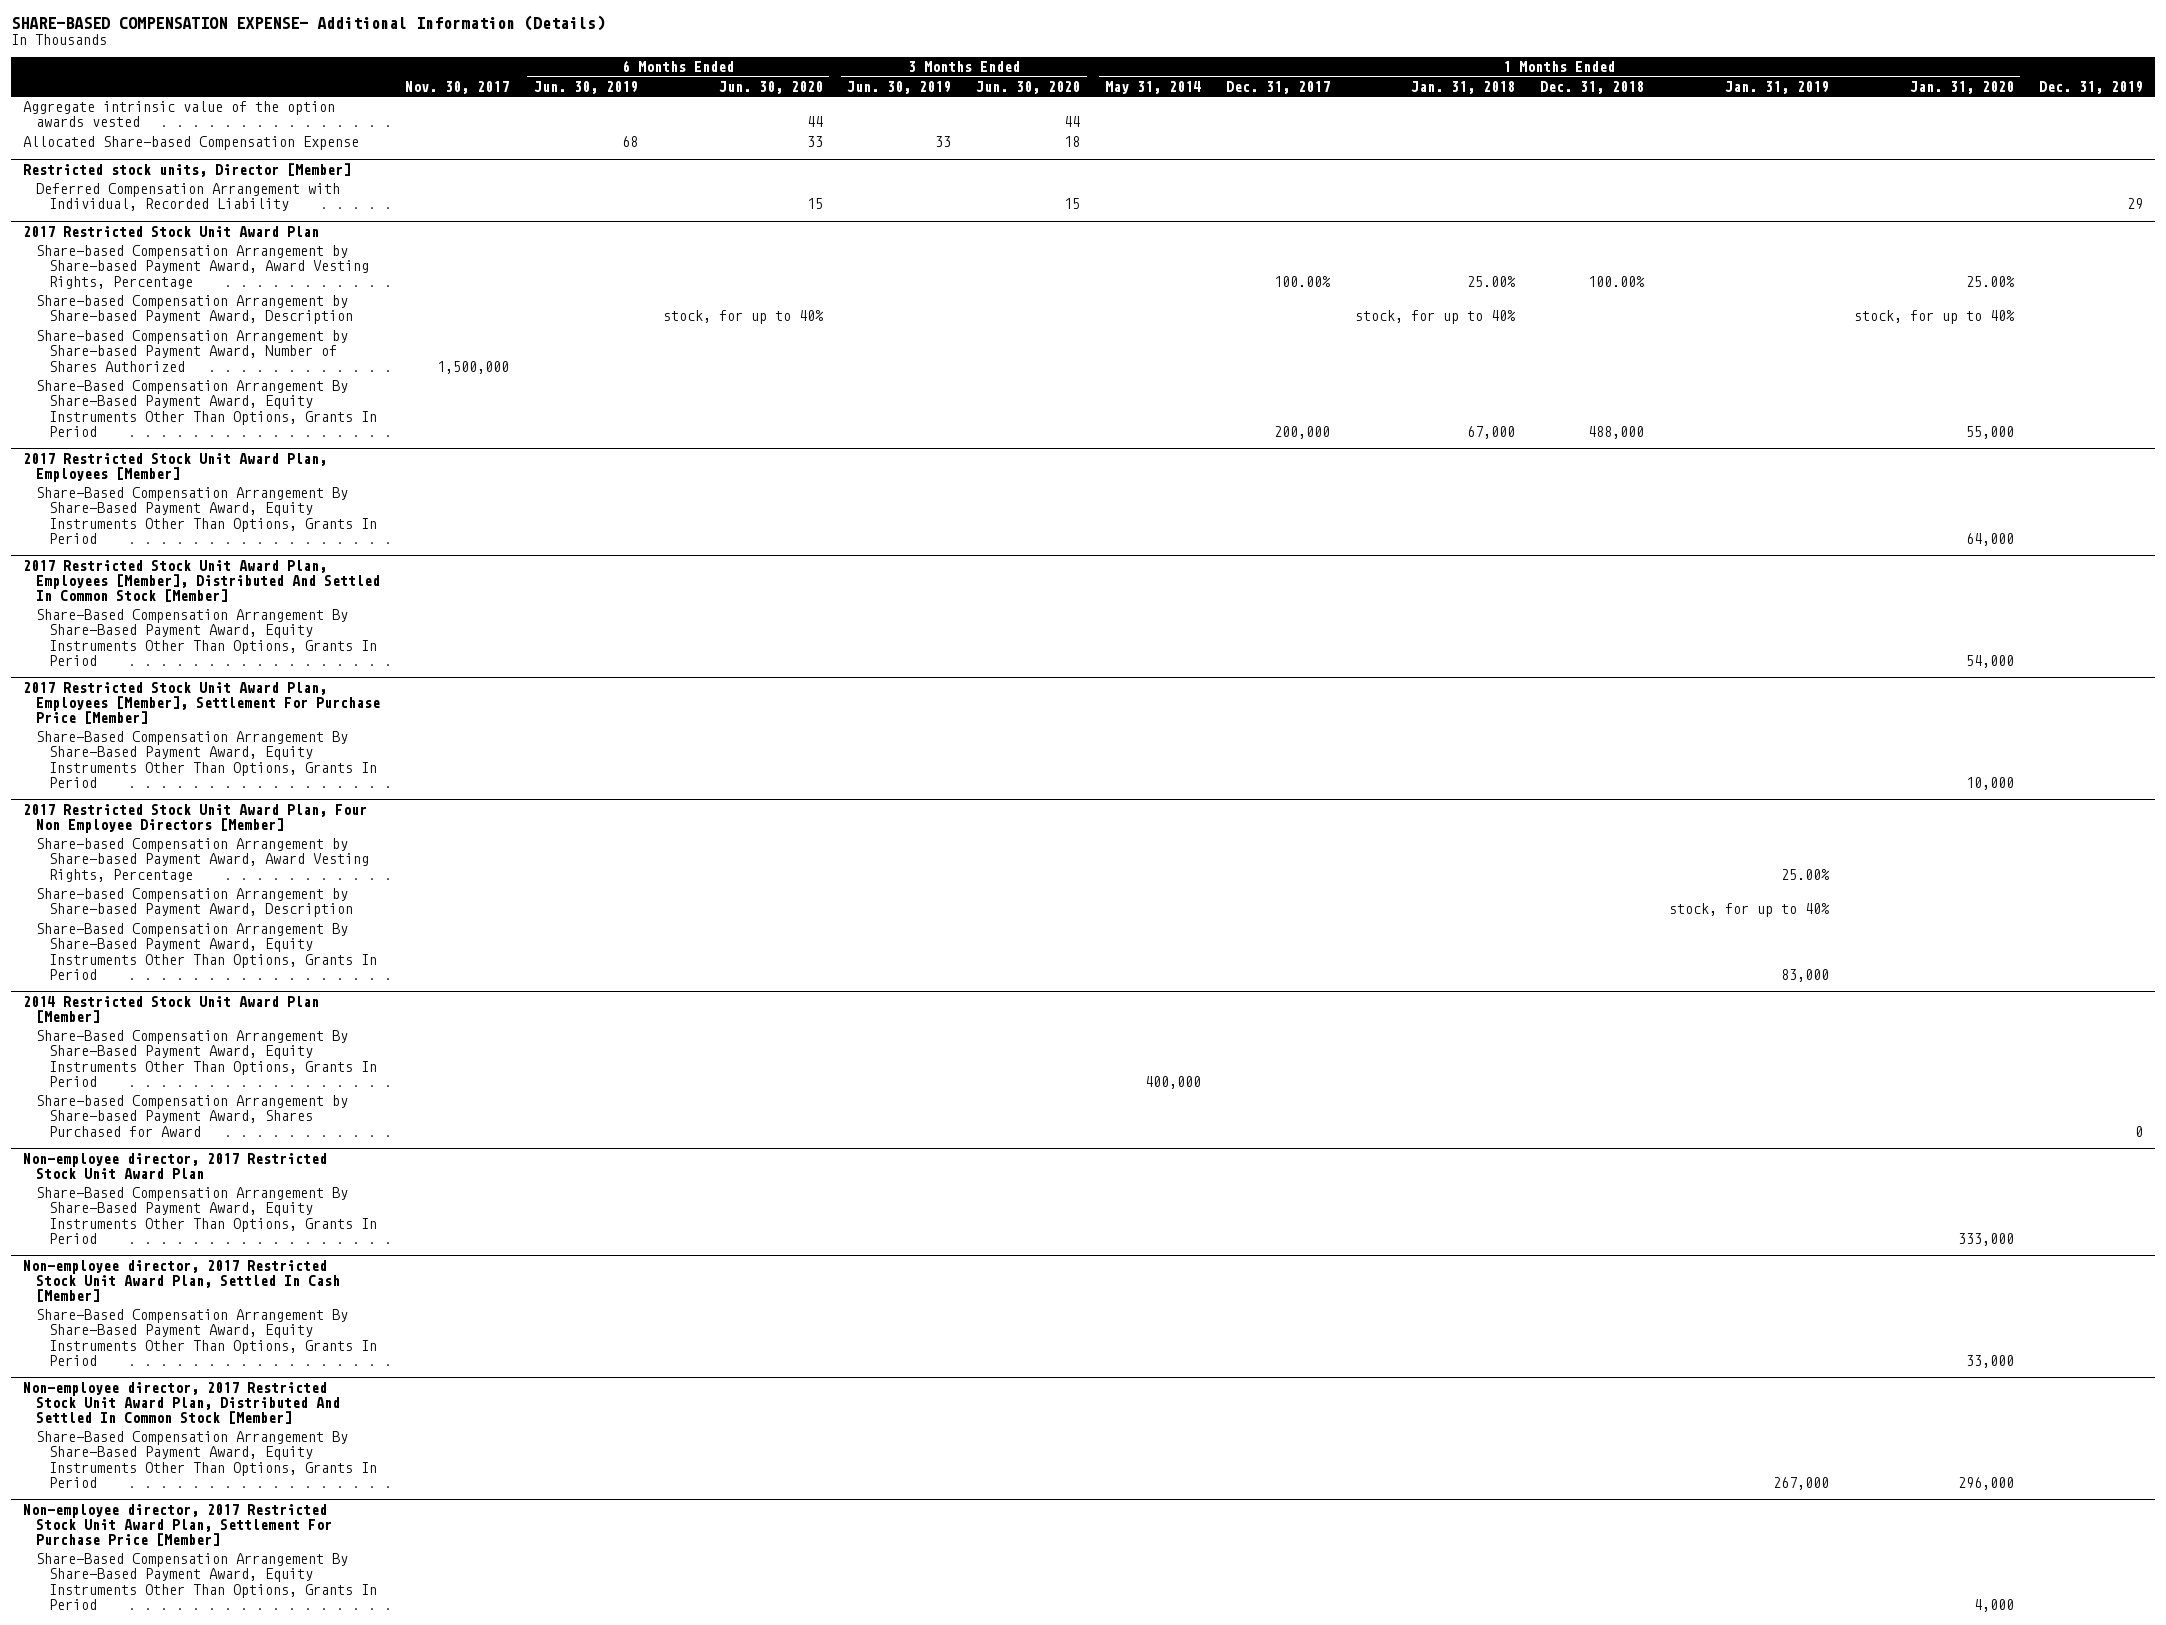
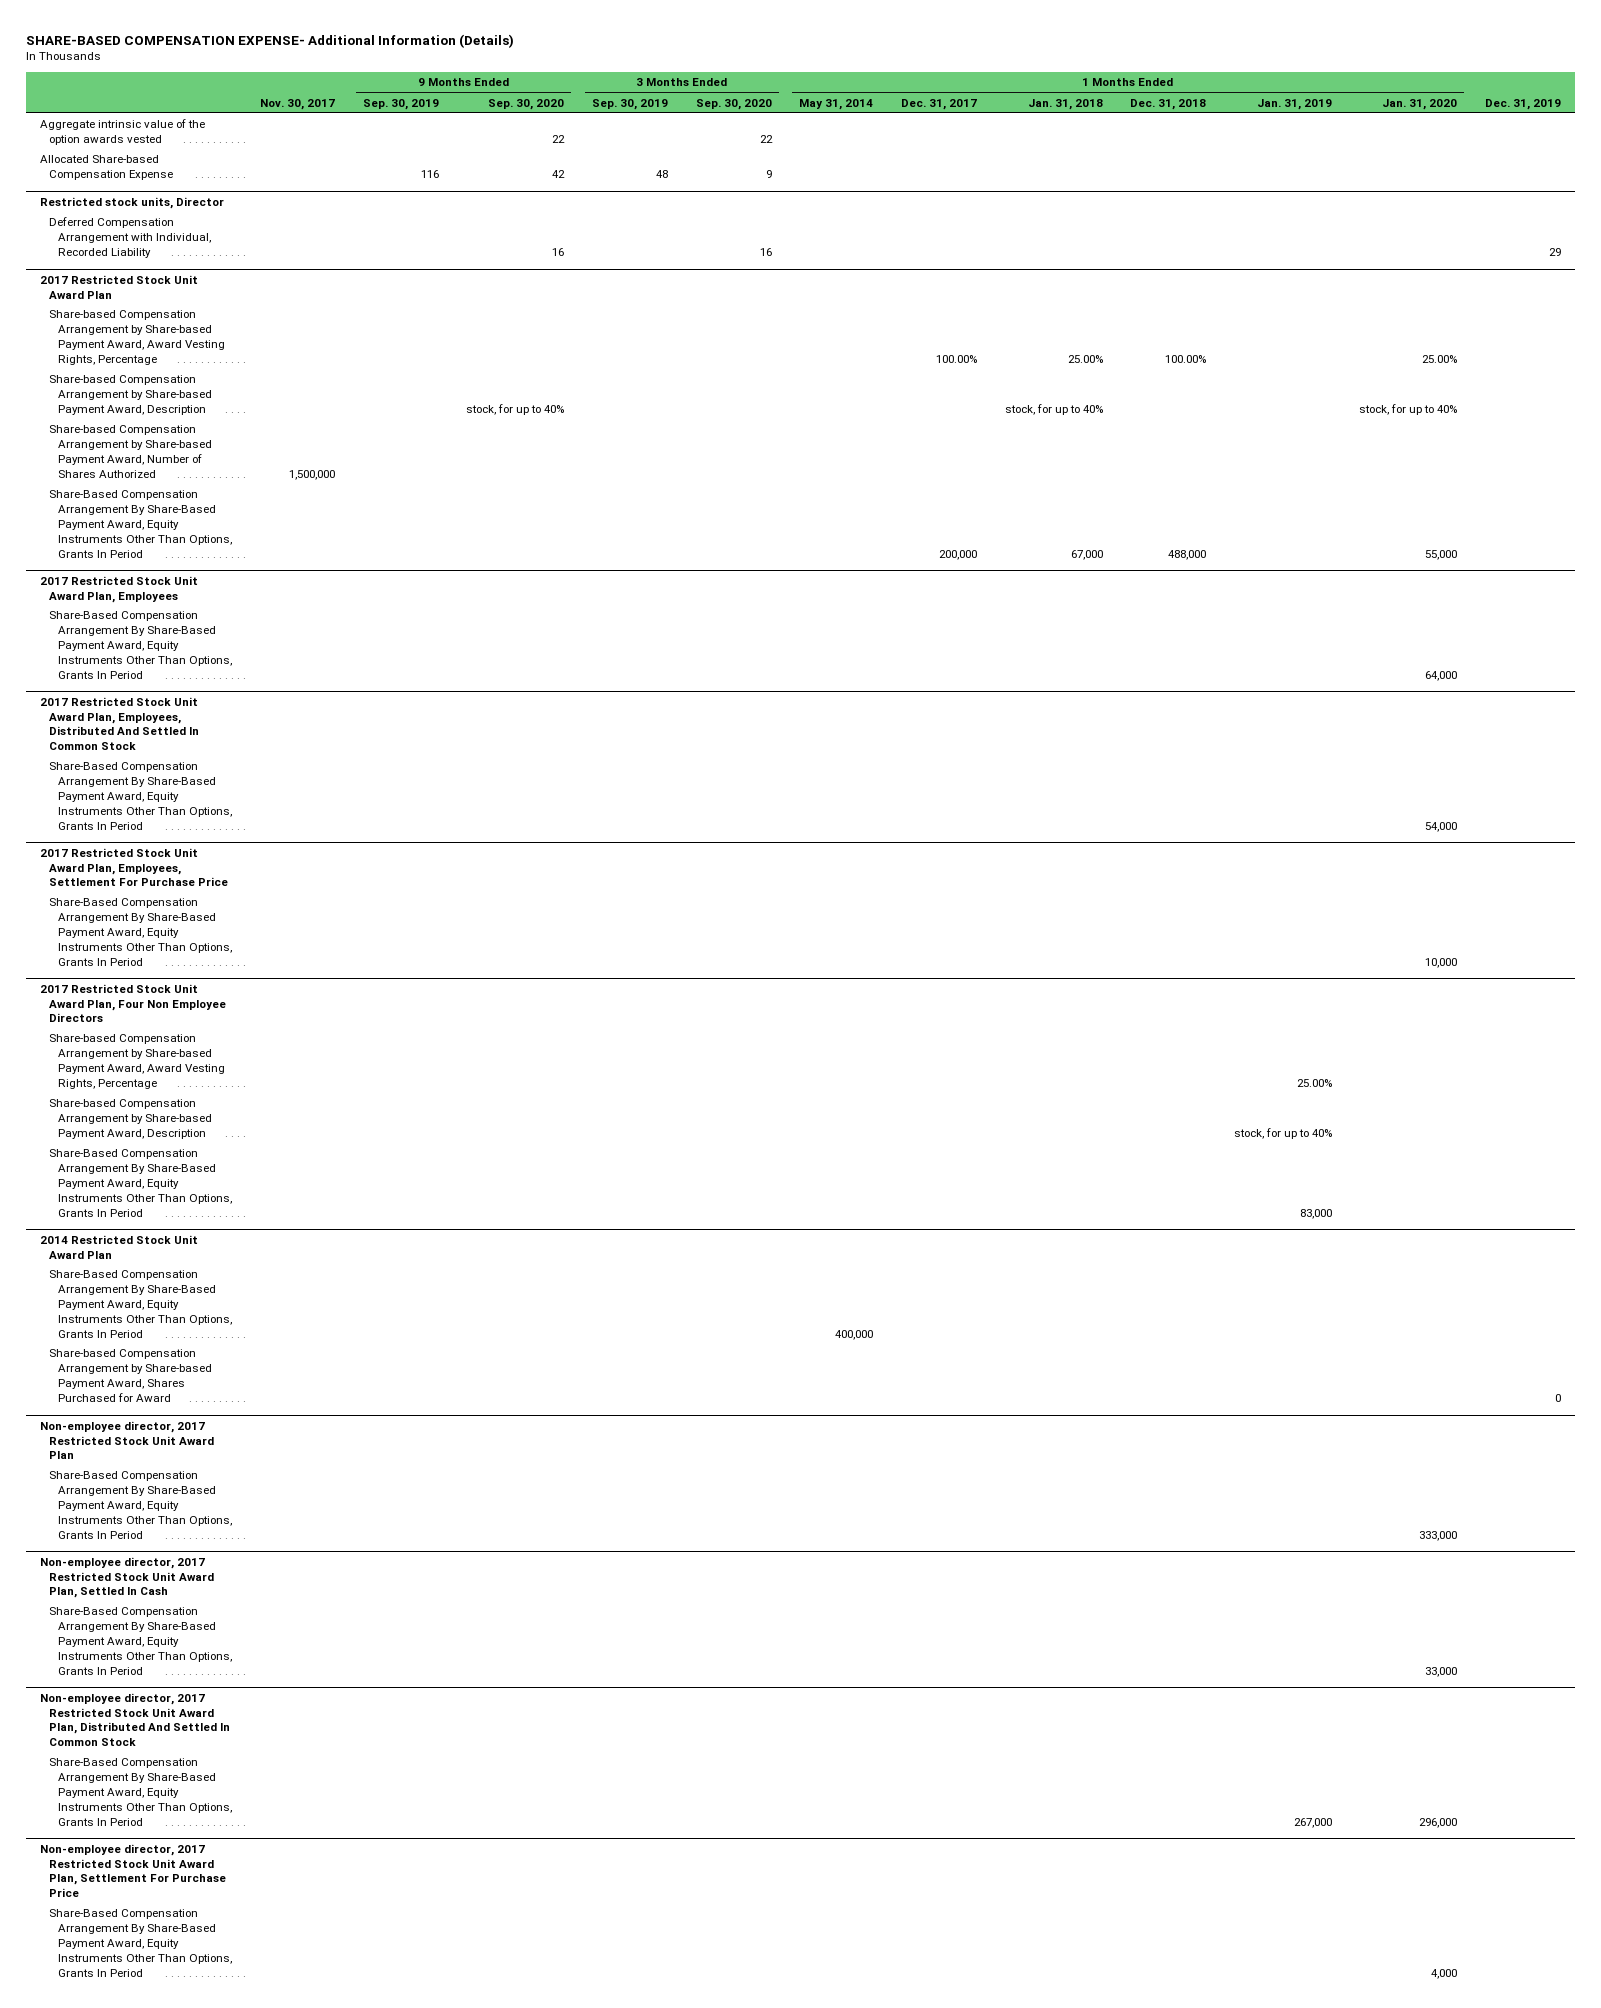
- | Nov. 30, 2017 | 6 Months Ended Jun. 30, 2019 | 6 Months Ended Jun. 30, 2020 | 3 Months Ended Jun. 30, 2019 | 3 Months Ended Jun. 30, 2020 | 1 Months Ended May 31, 2014 | 1 Months Ended Dec. 31, 2017 | 1 Months Ended Jan. 31, 2018 | 1 Months Ended Dec. 31, 2018 | 1 Months Ended Jan. 31, 2019 | 1 Months Ended Jan. 31, 2020 | Dec. 31, 2019
+ | Nov. 30, 2017 | 9 Months Ended Sep. 30, 2019 | 9 Months Ended Sep. 30, 2020 | 3 Months Ended Sep. 30, 2019 | 3 Months Ended Sep. 30, 2020 | 1 Months Ended May 31, 2014 | 1 Months Ended Dec. 31, 2017 | 1 Months Ended Jan. 31, 2018 | 1 Months Ended Dec. 31, 2018 | 1 Months Ended Jan. 31, 2019 | 1 Months Ended Jan. 31, 2020 | Dec. 31, 2019
- Restricted stock units, Director [Member]
+ Restricted stock units, Director
- 2017 Restricted Stock Unit Award Plan, Employees [Member]
+ 2017 Restricted Stock Unit Award Plan, Employees
- 2017 Restricted Stock Unit Award Plan, Employees [Member], Distributed And Settled In Common Stock [Member]
+ 2017 Restricted Stock Unit Award Plan, Employees, Distributed And Settled In Common Stock
- 2017 Restricted Stock Unit Award Plan, Employees [Member], Settlement For Purchase Price [Member]
+ 2017 Restricted Stock Unit Award Plan, Employees, Settlement For Purchase Price
- 2017 Restricted Stock Unit Award Plan, Four Non Employee Directors [Member]
+ 2017 Restricted Stock Unit Award Plan, Four Non Employee Directors
- 2014 Restricted Stock Unit Award Plan [Member]
+ 2014 Restricted Stock Unit Award Plan
- Non-employee director, 2017 Restricted Stock Unit Award Plan, Settled In Cash [Member]
+ Non-employee director, 2017 Restricted Stock Unit Award Plan, Settled In Cash
- Non-employee director, 2017 Restricted Stock Unit Award Plan, Distributed And Settled In Common Stock [Member]
+ Non-employee director, 2017 Restricted Stock Unit Award Plan, Distributed And Settled In Common Stock
- Non-employee director, 2017 Restricted Stock Unit Award Plan, Settlement For Purchase Price [Member]
+ Non-employee director, 2017 Restricted Stock Unit Award Plan, Settlement For Purchase Price

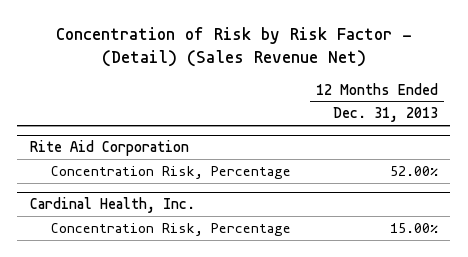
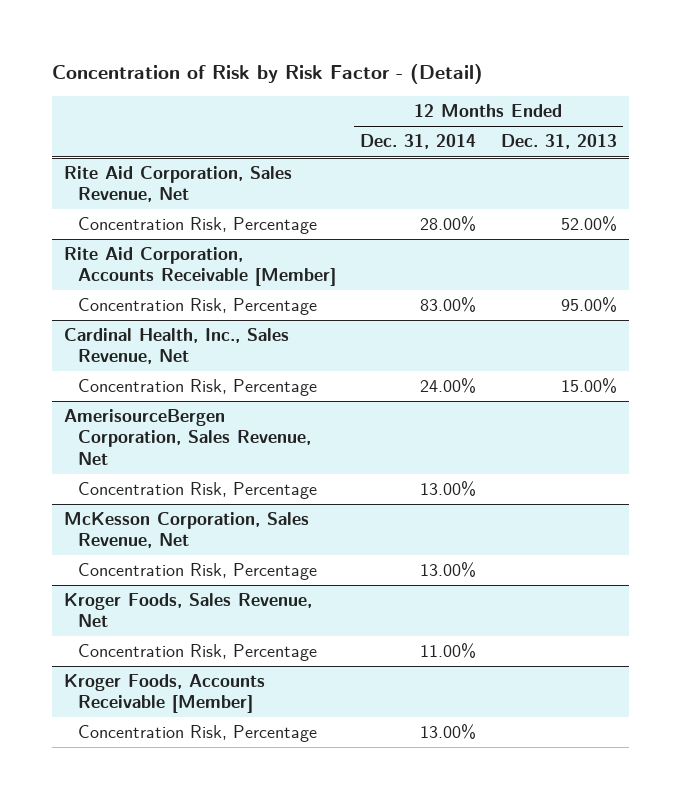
- Concentration of Risk by Risk Factor - (Detail) (Sales Revenue Net)
+ Concentration of Risk by Risk Factor - (Detail)
- | 12 Months Ended Dec. 31, 2013
+ | 12 Months Ended Dec. 31, 2014 | 12 Months Ended Dec. 31, 2013
- Rite Aid Corporation
- Concentration Risk, Percentage | 52.00%
- Cardinal Health, Inc.
+ Rite Aid Corporation, Sales Revenue, Net
+ Concentration Risk, Percentage | 28.00% | 52.00%
+ Rite Aid Corporation, Accounts Receivable [Member]
+ Concentration Risk, Percentage | 83.00% | 95.00%
+ Cardinal Health, Inc., Sales Revenue, Net
+ AmerisourceBergen Corporation, Sales Revenue, Net
+ Concentration Risk, Percentage | 13.00% |
+ McKesson Corporation, Sales Revenue, Net
+ Concentration Risk, Percentage | 13.00% |
+ Kroger Foods, Sales Revenue, Net
+ Concentration Risk, Percentage | 11.00% |
+ Kroger Foods, Accounts Receivable [Member]
+ Concentration Risk, Percentage | 13.00% |

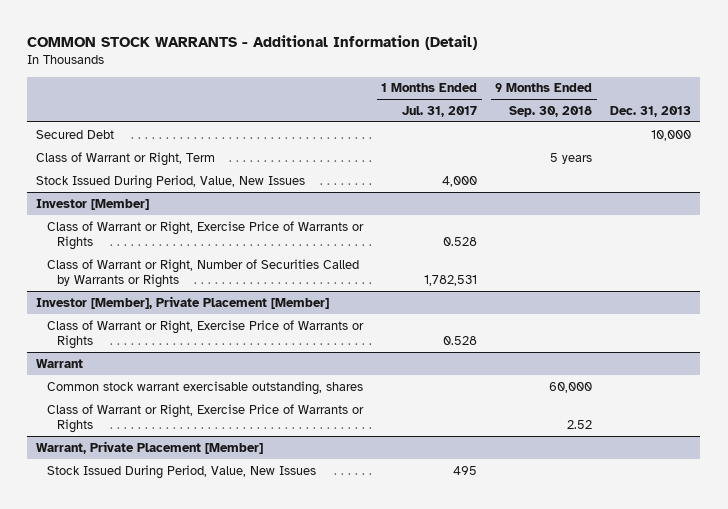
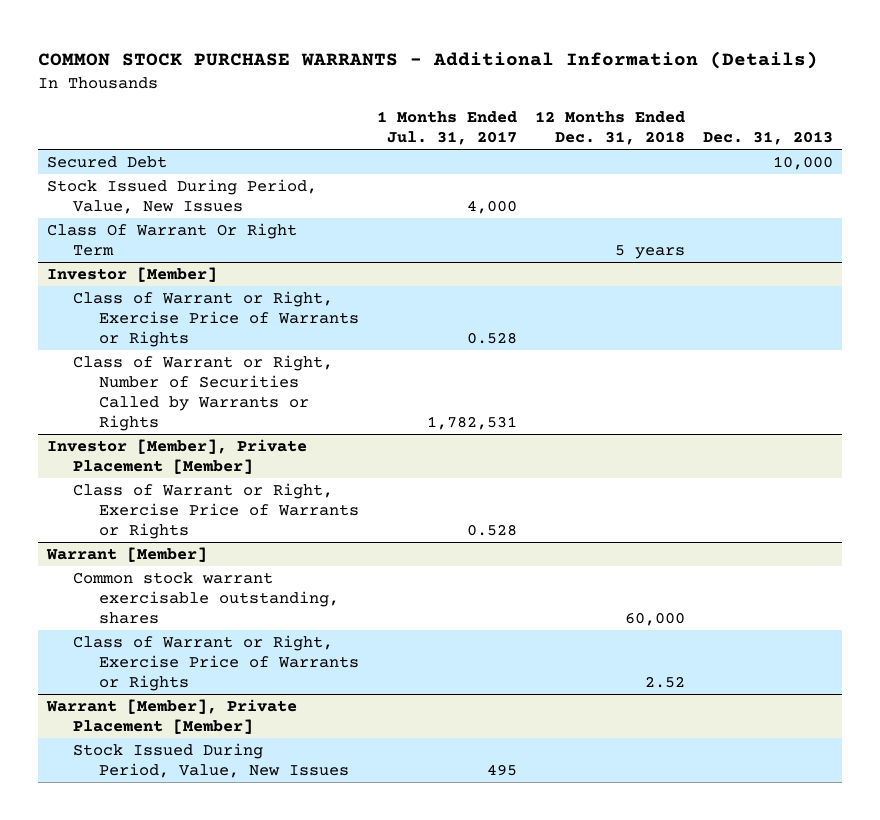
- COMMON STOCK WARRANTS - Additional Information (Detail)
+ COMMON STOCK PURCHASE WARRANTS - Additional Information (Details)
- | 1 Months Ended Jul. 31, 2017 | 9 Months Ended Sep. 30, 2018 | Dec. 31, 2013
+ | 1 Months Ended Jul. 31, 2017 | 12 Months Ended Dec. 31, 2018 | Dec. 31, 2013
- Class of Warrant or Right, Term | | 5 years |
+ Class Of Warrant Or Right Term | | 5 years |
- Warrant
+ Warrant [Member]
- Warrant, Private Placement [Member]
+ Warrant [Member], Private Placement [Member]

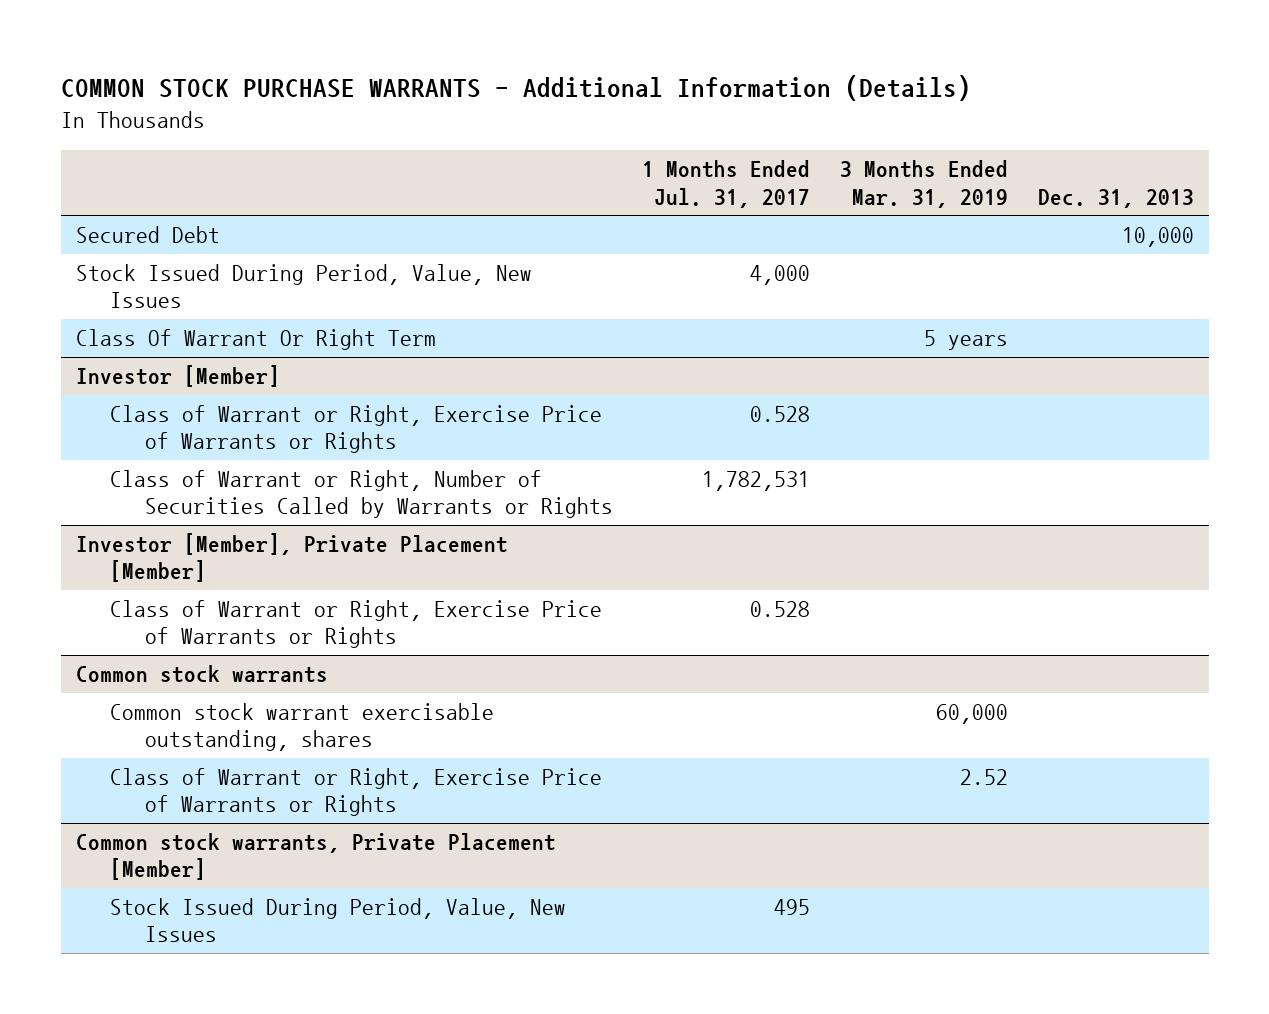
- | 1 Months Ended Jul. 31, 2017 | 12 Months Ended Dec. 31, 2018 | Dec. 31, 2013
+ | 1 Months Ended Jul. 31, 2017 | 3 Months Ended Mar. 31, 2019 | Dec. 31, 2013
- Warrant [Member]
+ Common stock warrants
- Warrant [Member], Private Placement [Member]
+ Common stock warrants, Private Placement [Member]

